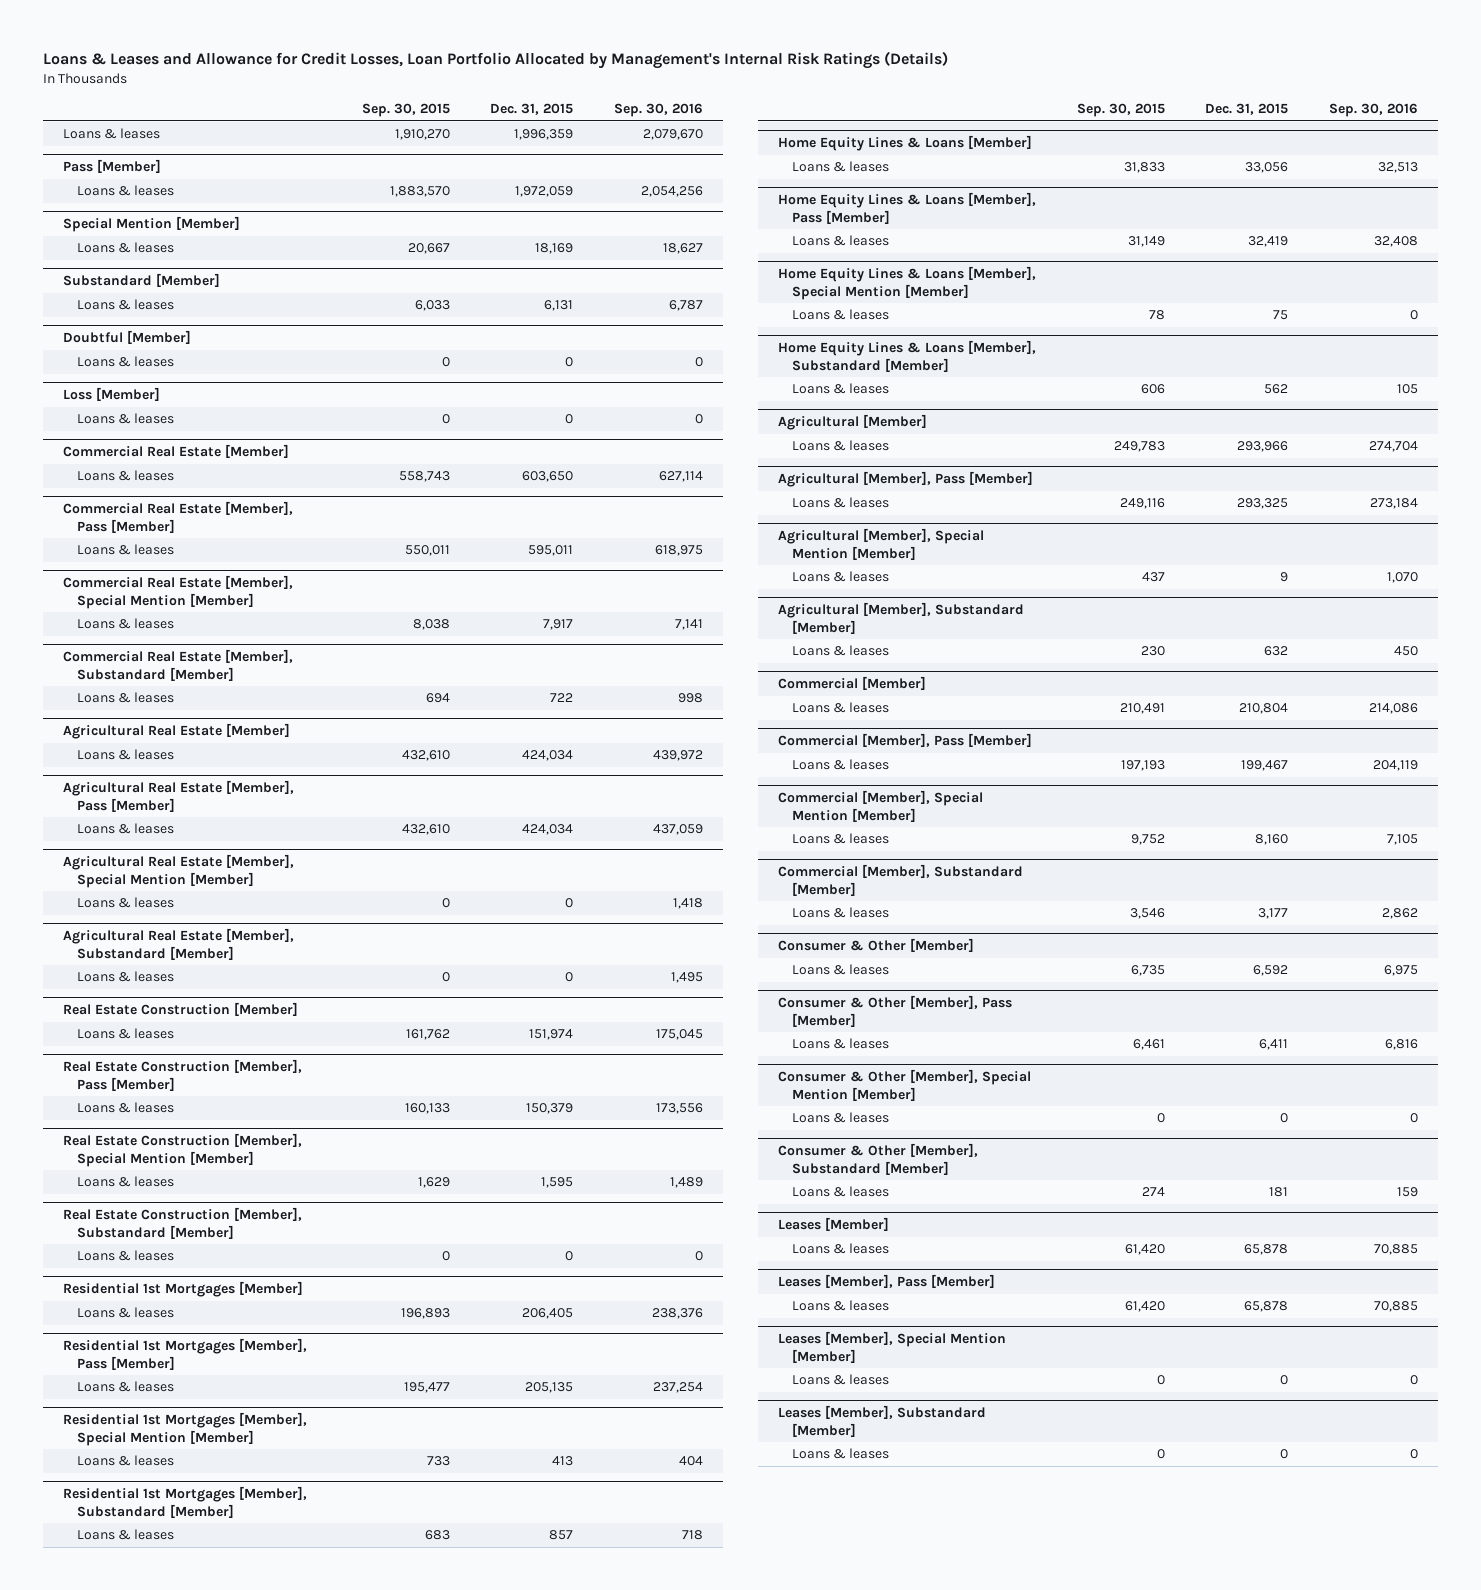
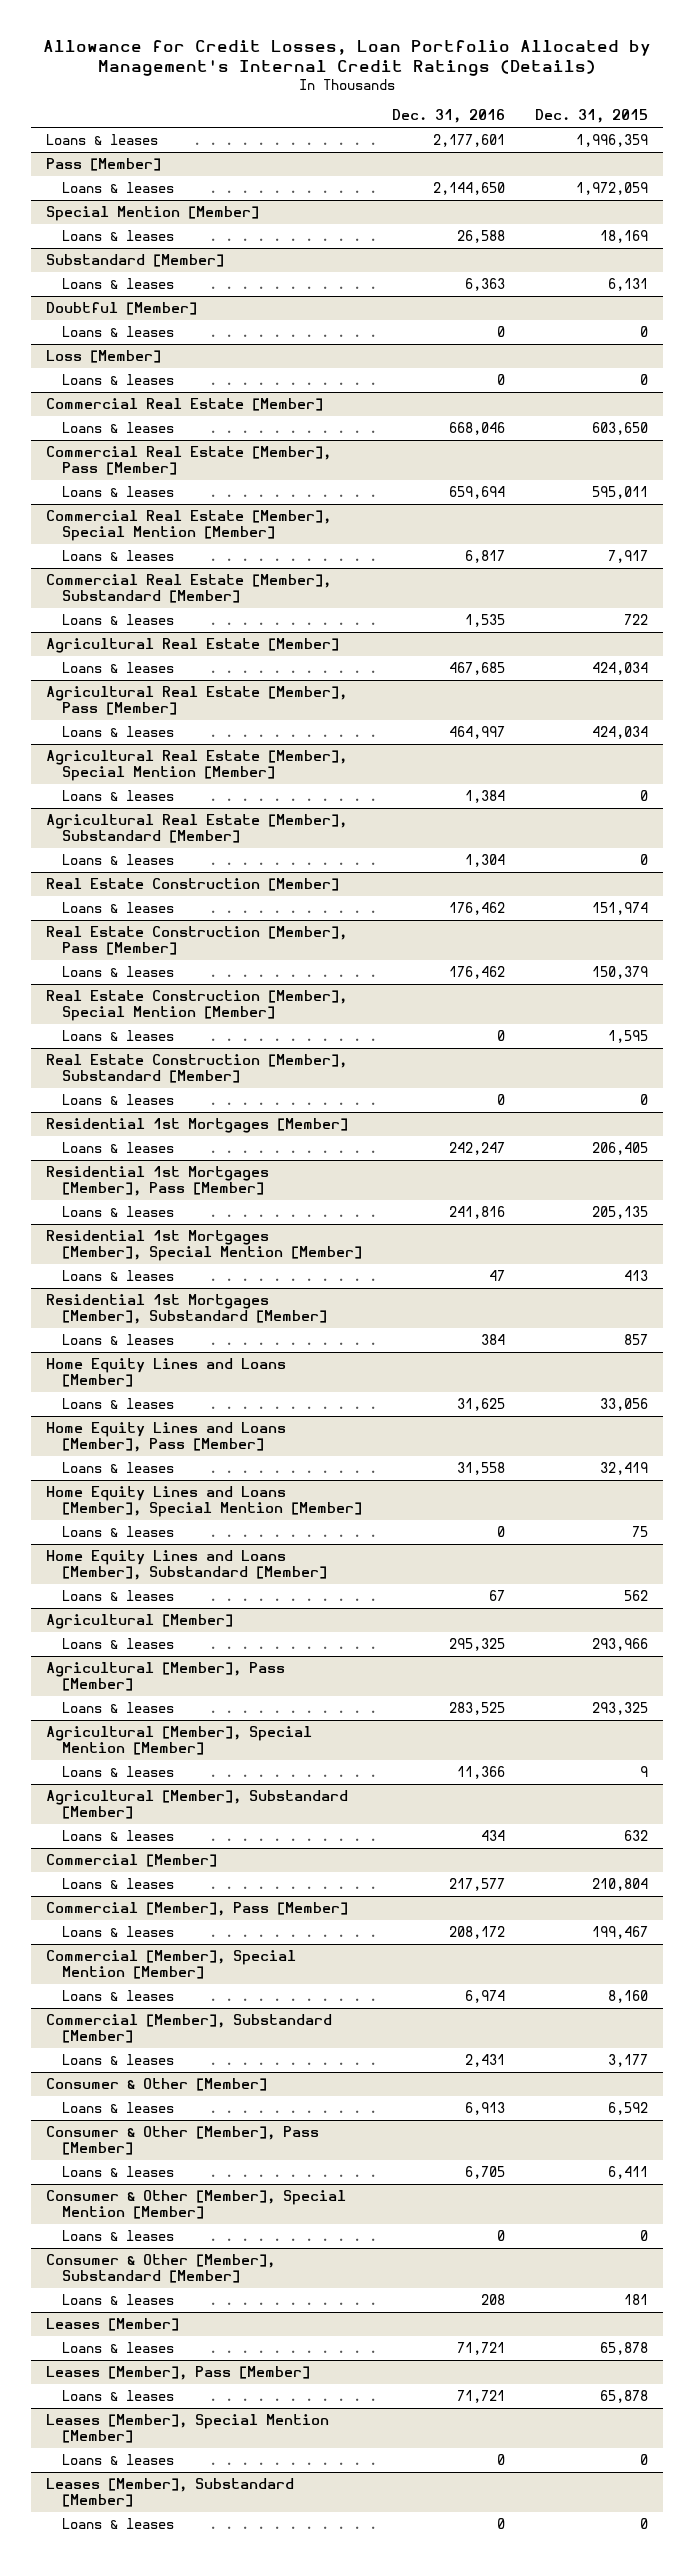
- Loans & Leases and Allowance for Credit Losses, Loan Portfolio Allocated by Management's Internal Risk Ratings (Details)
+ Allowance for Credit Losses, Loan Portfolio Allocated by Management's Internal Credit Ratings (Details)
- | Sep. 30, 2015 | Dec. 31, 2015 | Sep. 30, 2016
+ | Dec. 31, 2016 | Dec. 31, 2015
- Home Equity Lines & Loans [Member]
+ Home Equity Lines and Loans [Member]
- Home Equity Lines & Loans [Member], Pass [Member]
+ Home Equity Lines and Loans [Member], Pass [Member]
- Home Equity Lines & Loans [Member], Special Mention [Member]
+ Home Equity Lines and Loans [Member], Special Mention [Member]
- Home Equity Lines & Loans [Member], Substandard [Member]
+ Home Equity Lines and Loans [Member], Substandard [Member]

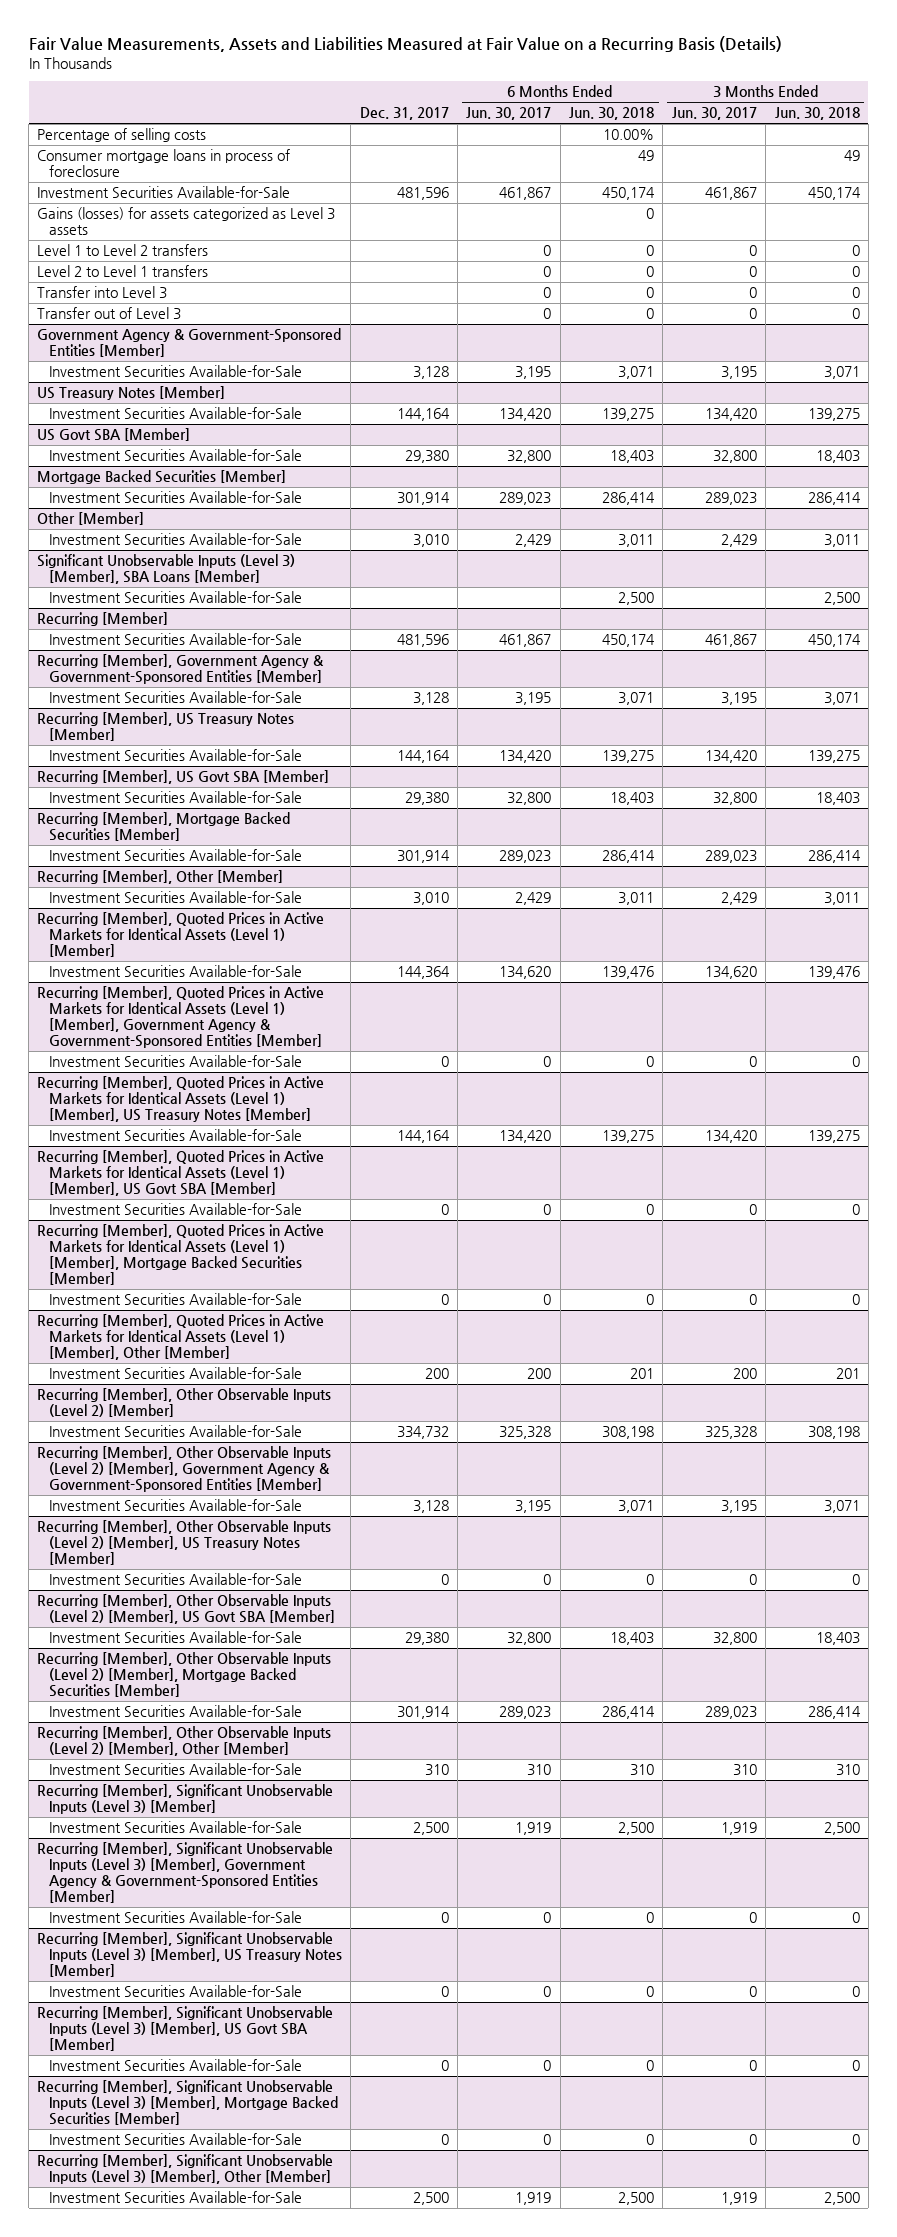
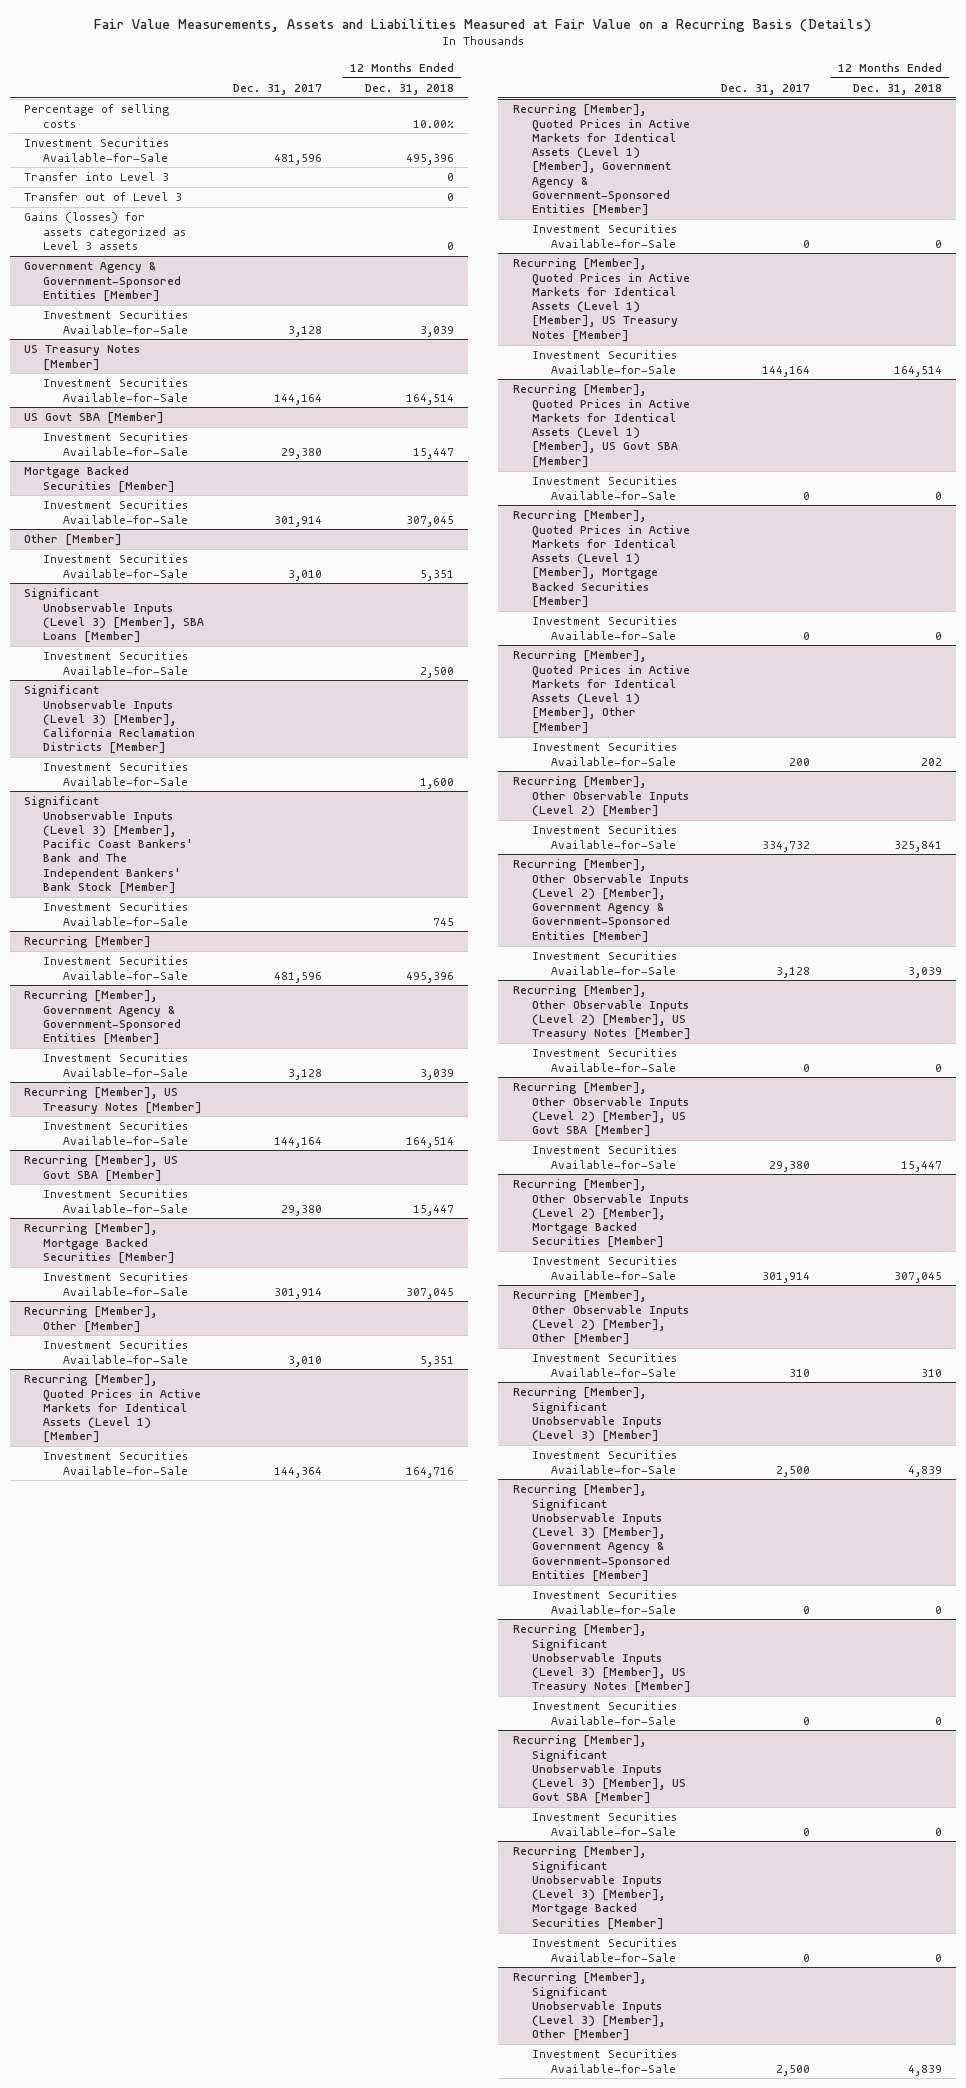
- | Dec. 31, 2017 | 6 Months Ended Jun. 30, 2017 | 6 Months Ended Jun. 30, 2018 | 3 Months Ended Jun. 30, 2017 | 3 Months Ended Jun. 30, 2018
+ | Dec. 31, 2017 | 12 Months Ended Dec. 31, 2018
- Consumer mortgage loans in process of foreclosure | | | 49 | | 49
- Level 1 to Level 2 transfers | | 0 | 0 | 0 | 0
- Level 2 to Level 1 transfers | | 0 | 0 | 0 | 0
moved down: Gains (losses) for assets categorized as Level 3 assets | | 0
+ Significant Unobservable Inputs (Level 3) [Member], California Reclamation Districts [Member]
+ Investment Securities Available-for-Sale | | 1,600
+ Significant Unobservable Inputs (Level 3) [Member], Pacific Coast Bankers' Bank and The Independent Bankers' Bank Stock [Member]
+ Investment Securities Available-for-Sale | | 745

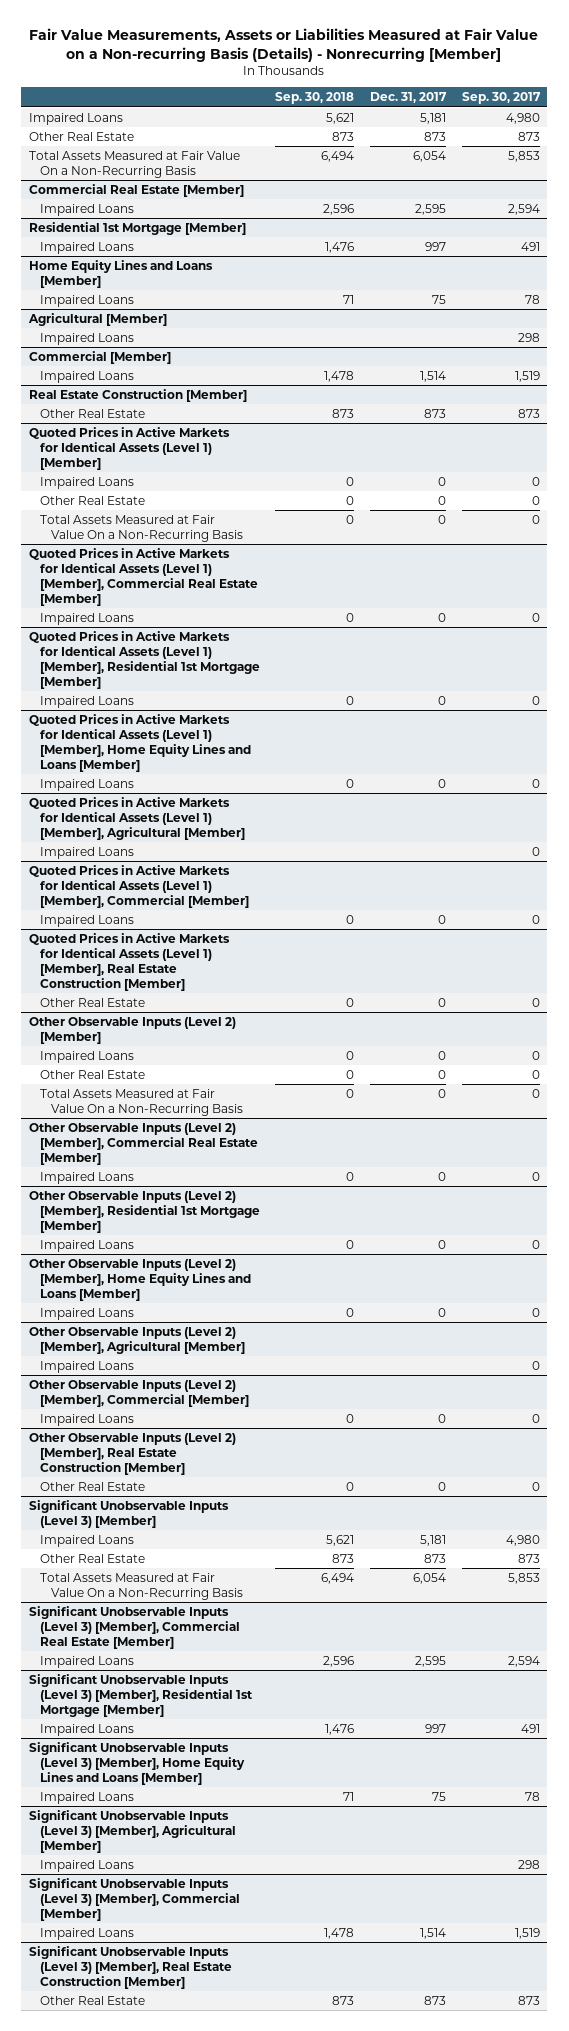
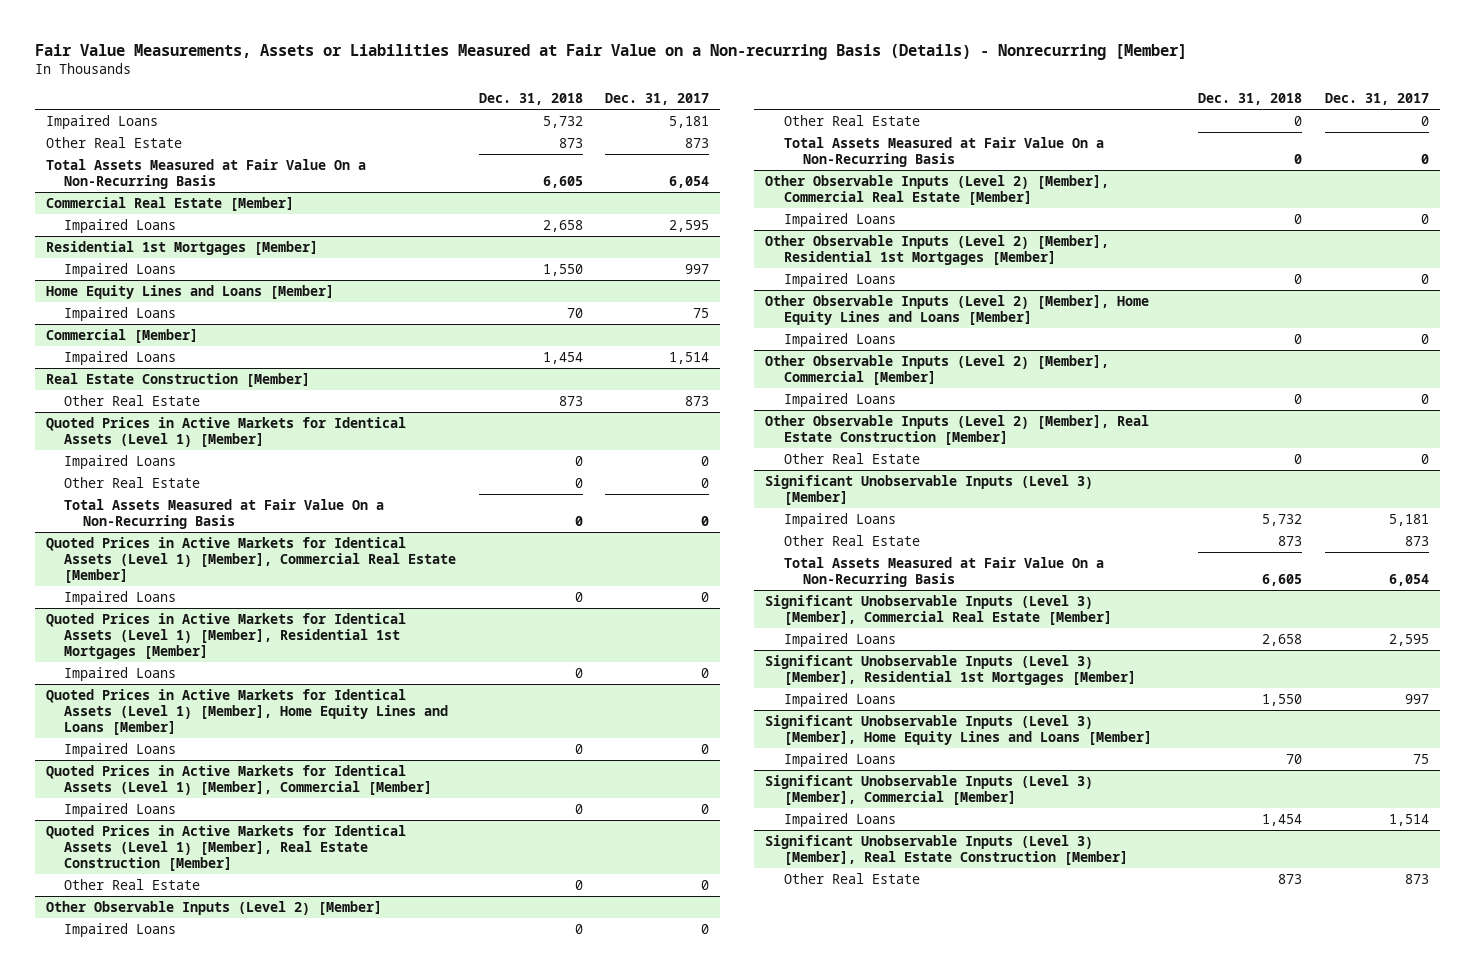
- | Sep. 30, 2018 | Dec. 31, 2017 | Sep. 30, 2017
+ | Dec. 31, 2018 | Dec. 31, 2017
- Residential 1st Mortgage [Member]
+ Residential 1st Mortgages [Member]
- Agricultural [Member]
- Impaired Loans | | | 298
- Quoted Prices in Active Markets for Identical Assets (Level 1) [Member], Residential 1st Mortgage [Member]
+ Quoted Prices in Active Markets for Identical Assets (Level 1) [Member], Residential 1st Mortgages [Member]
- Quoted Prices in Active Markets for Identical Assets (Level 1) [Member], Agricultural [Member]
- Impaired Loans | | | 0
- Other Observable Inputs (Level 2) [Member], Residential 1st Mortgage [Member]
+ Other Observable Inputs (Level 2) [Member], Residential 1st Mortgages [Member]
- Other Observable Inputs (Level 2) [Member], Agricultural [Member]
- Impaired Loans | | | 0
- Significant Unobservable Inputs (Level 3) [Member], Residential 1st Mortgage [Member]
+ Significant Unobservable Inputs (Level 3) [Member], Residential 1st Mortgages [Member]
- Significant Unobservable Inputs (Level 3) [Member], Agricultural [Member]
- Impaired Loans | | | 298

